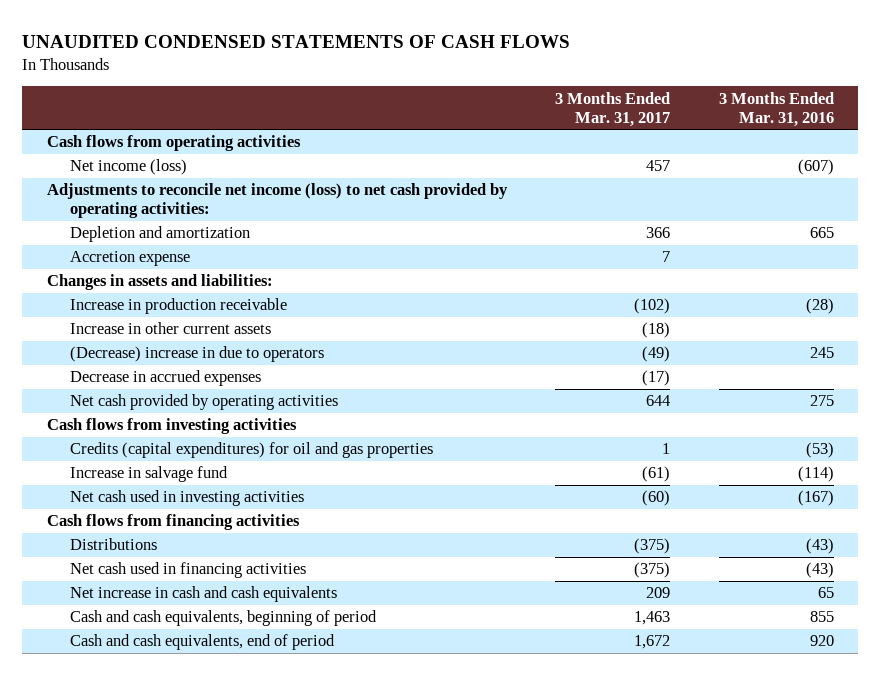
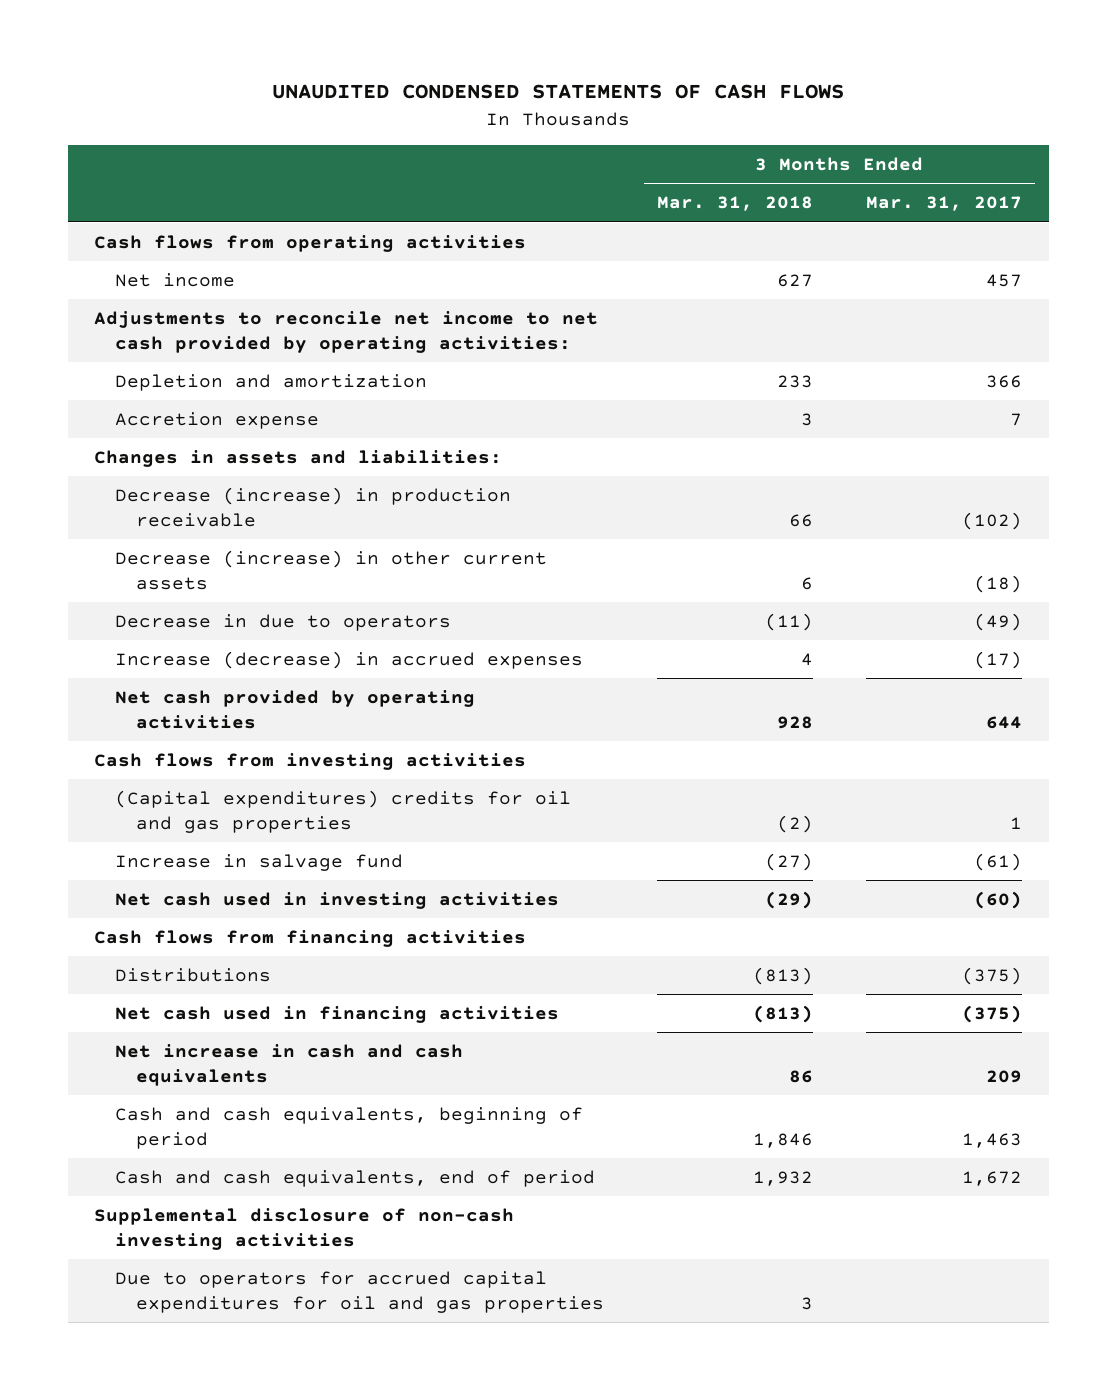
- | 3 Months Ended Mar. 31, 2017 | 3 Months Ended Mar. 31, 2016
+ | 3 Months Ended Mar. 31, 2018 | 3 Months Ended Mar. 31, 2017
- Net income (loss) | 457 | (607)
- Adjustments to reconcile net income (loss) to net cash provided by operating activities:
+ Net income | 627 | 457
+ Adjustments to reconcile net income to net cash provided by operating activities:
- Increase in production receivable | (102) | (28)
- Increase in other current assets | (18) |
- (Decrease) increase in due to operators | (49) | 245
- Decrease in accrued expenses | (17) |
+ Decrease (increase) in production receivable | 66 | (102)
+ Decrease (increase) in other current assets | 6 | (18)
+ Decrease in due to operators | (11) | (49)
+ Increase (decrease) in accrued expenses | 4 | (17)
- Credits (capital expenditures) for oil and gas properties | 1 | (53)
+ (Capital expenditures) credits for oil and gas properties | (2) | 1
+ Supplemental disclosure of non-cash investing activities
+ Due to operators for accrued capital expenditures for oil and gas properties | 3 |

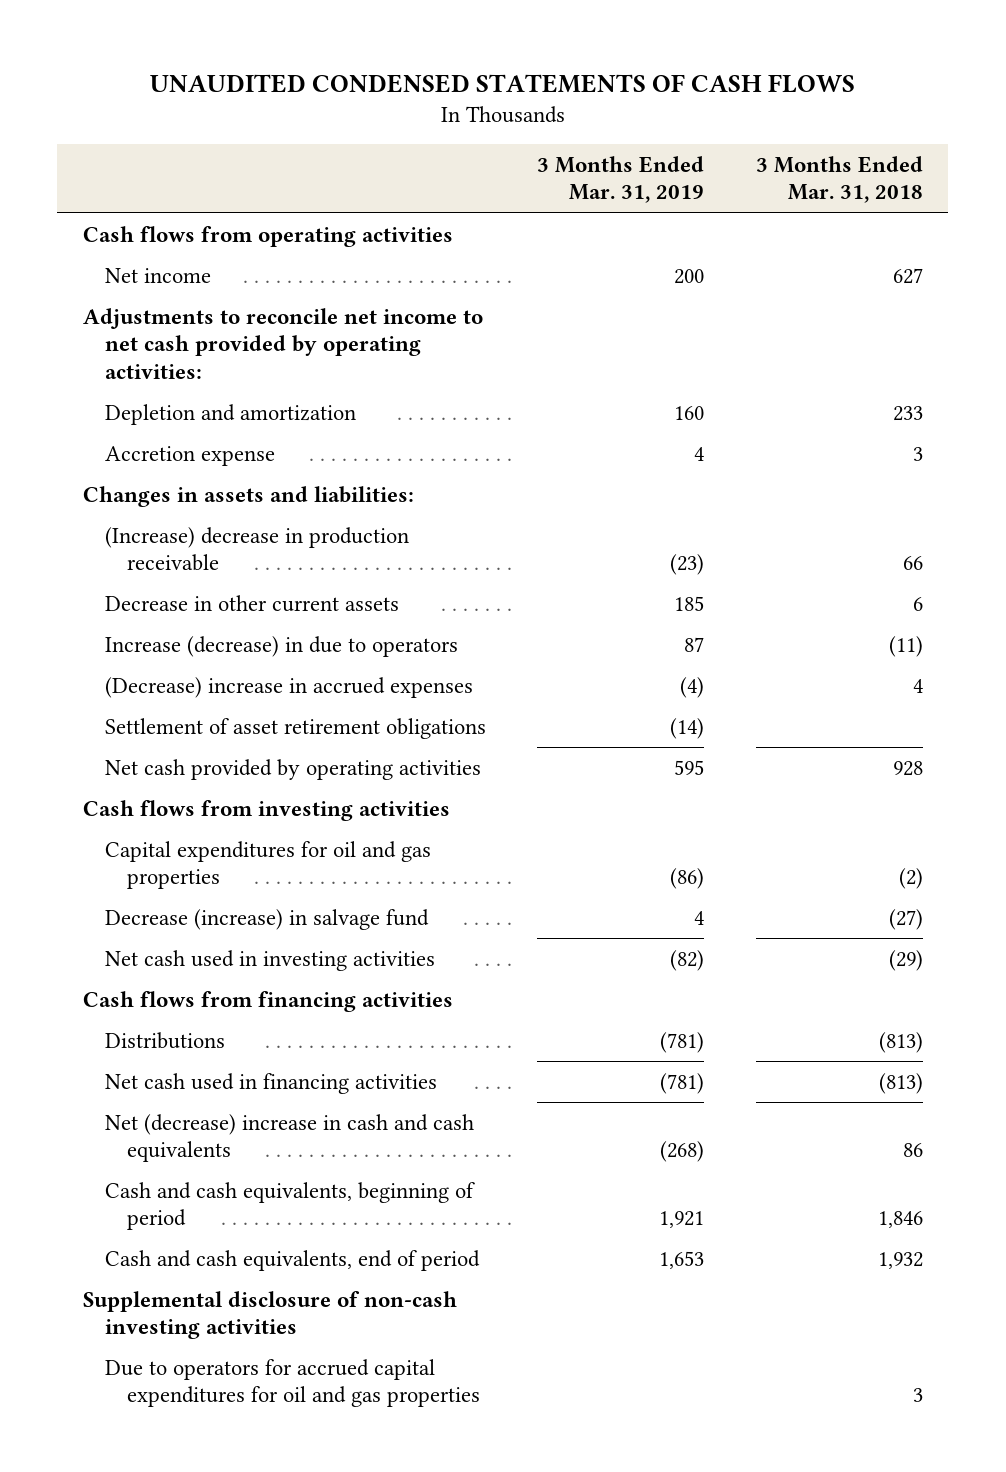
- | 3 Months Ended Mar. 31, 2018 | 3 Months Ended Mar. 31, 2017
+ | 3 Months Ended Mar. 31, 2019 | 3 Months Ended Mar. 31, 2018
- Decrease (increase) in production receivable | 66 | (102)
- Decrease (increase) in other current assets | 6 | (18)
- Decrease in due to operators | (11) | (49)
- Increase (decrease) in accrued expenses | 4 | (17)
+ (Increase) decrease in production receivable | (23) | 66
+ Decrease in other current assets | 185 | 6
+ Increase (decrease) in due to operators | 87 | (11)
+ (Decrease) increase in accrued expenses | (4) | 4
+ Settlement of asset retirement obligations | (14) |
- (Capital expenditures) credits for oil and gas properties | (2) | 1
- Increase in salvage fund | (27) | (61)
+ Capital expenditures for oil and gas properties | (86) | (2)
+ Decrease (increase) in salvage fund | 4 | (27)
- Net increase in cash and cash equivalents | 86 | 209
+ Net (decrease) increase in cash and cash equivalents | (268) | 86

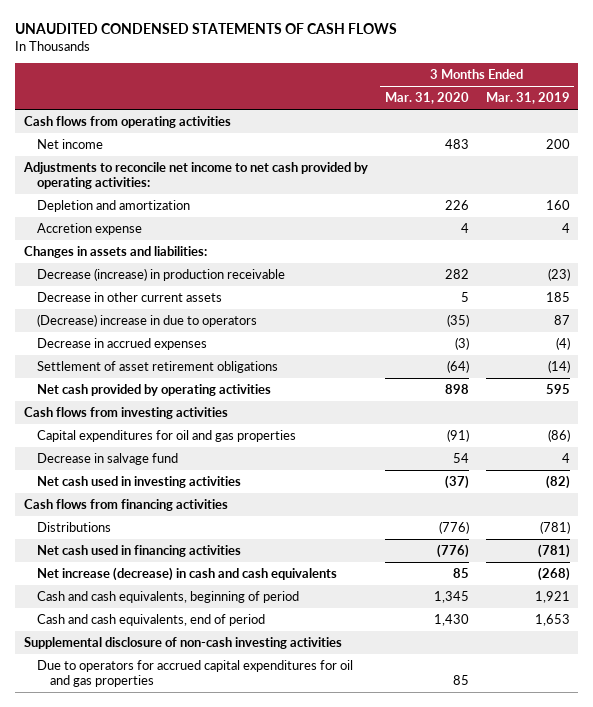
- | 3 Months Ended Mar. 31, 2019 | 3 Months Ended Mar. 31, 2018
+ | 3 Months Ended Mar. 31, 2020 | 3 Months Ended Mar. 31, 2019
- (Increase) decrease in production receivable | (23) | 66
+ Decrease (increase) in production receivable | 282 | (23)
- Increase (decrease) in due to operators | 87 | (11)
- (Decrease) increase in accrued expenses | (4) | 4
+ (Decrease) increase in due to operators | (35) | 87
+ Decrease in accrued expenses | (3) | (4)
- Decrease (increase) in salvage fund | 4 | (27)
+ Decrease in salvage fund | 54 | 4
- Net (decrease) increase in cash and cash equivalents | (268) | 86
+ Net increase (decrease) in cash and cash equivalents | 85 | (268)

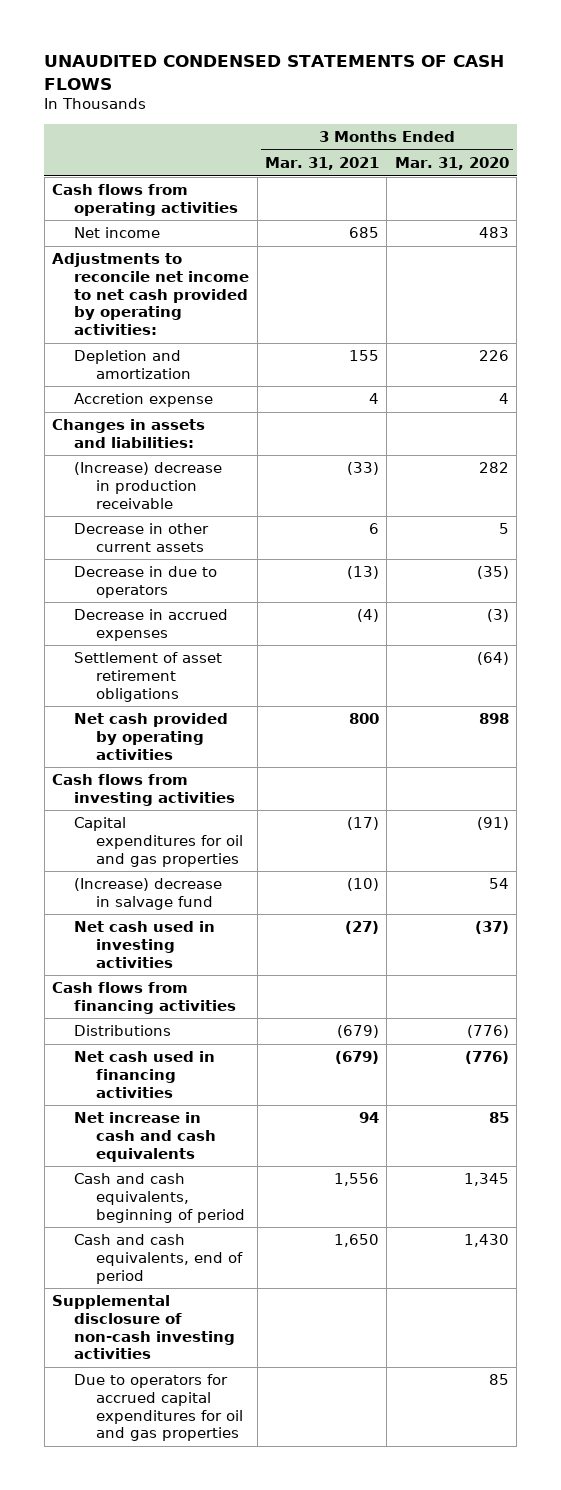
- | 3 Months Ended Mar. 31, 2020 | 3 Months Ended Mar. 31, 2019
+ | 3 Months Ended Mar. 31, 2021 | 3 Months Ended Mar. 31, 2020
- Decrease (increase) in production receivable | 282 | (23)
+ (Increase) decrease in production receivable | (33) | 282
- (Decrease) increase in due to operators | (35) | 87
+ Decrease in due to operators | (13) | (35)
- Decrease in salvage fund | 54 | 4
+ (Increase) decrease in salvage fund | (10) | 54
- Net increase (decrease) in cash and cash equivalents | 85 | (268)
+ Net increase in cash and cash equivalents | 94 | 85

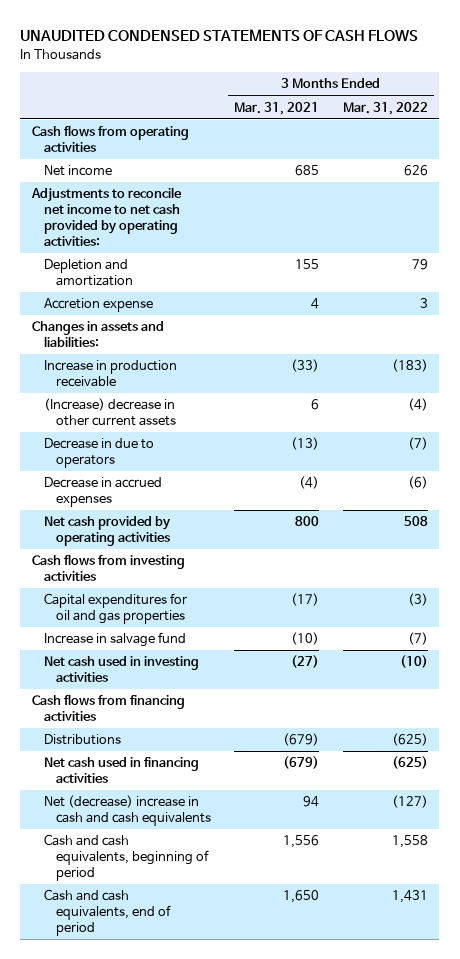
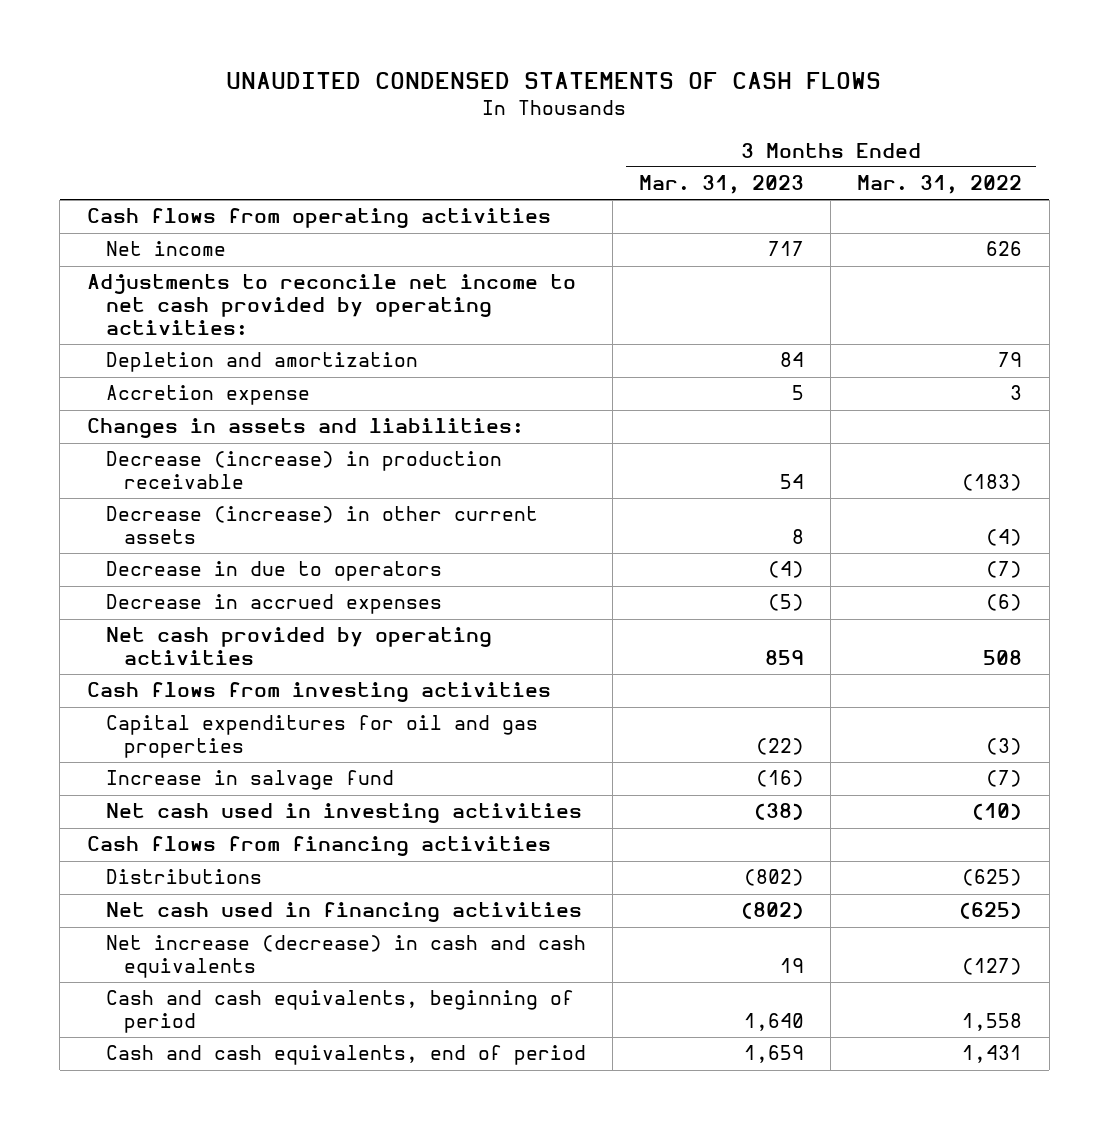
- | 3 Months Ended Mar. 31, 2021 | 3 Months Ended Mar. 31, 2022
+ | 3 Months Ended Mar. 31, 2023 | 3 Months Ended Mar. 31, 2022
- Increase in production receivable | (33) | (183)
- (Increase) decrease in other current assets | 6 | (4)
+ Decrease (increase) in production receivable | 54 | (183)
+ Decrease (increase) in other current assets | 8 | (4)
- Net (decrease) increase in cash and cash equivalents | 94 | (127)
+ Net increase (decrease) in cash and cash equivalents | 19 | (127)

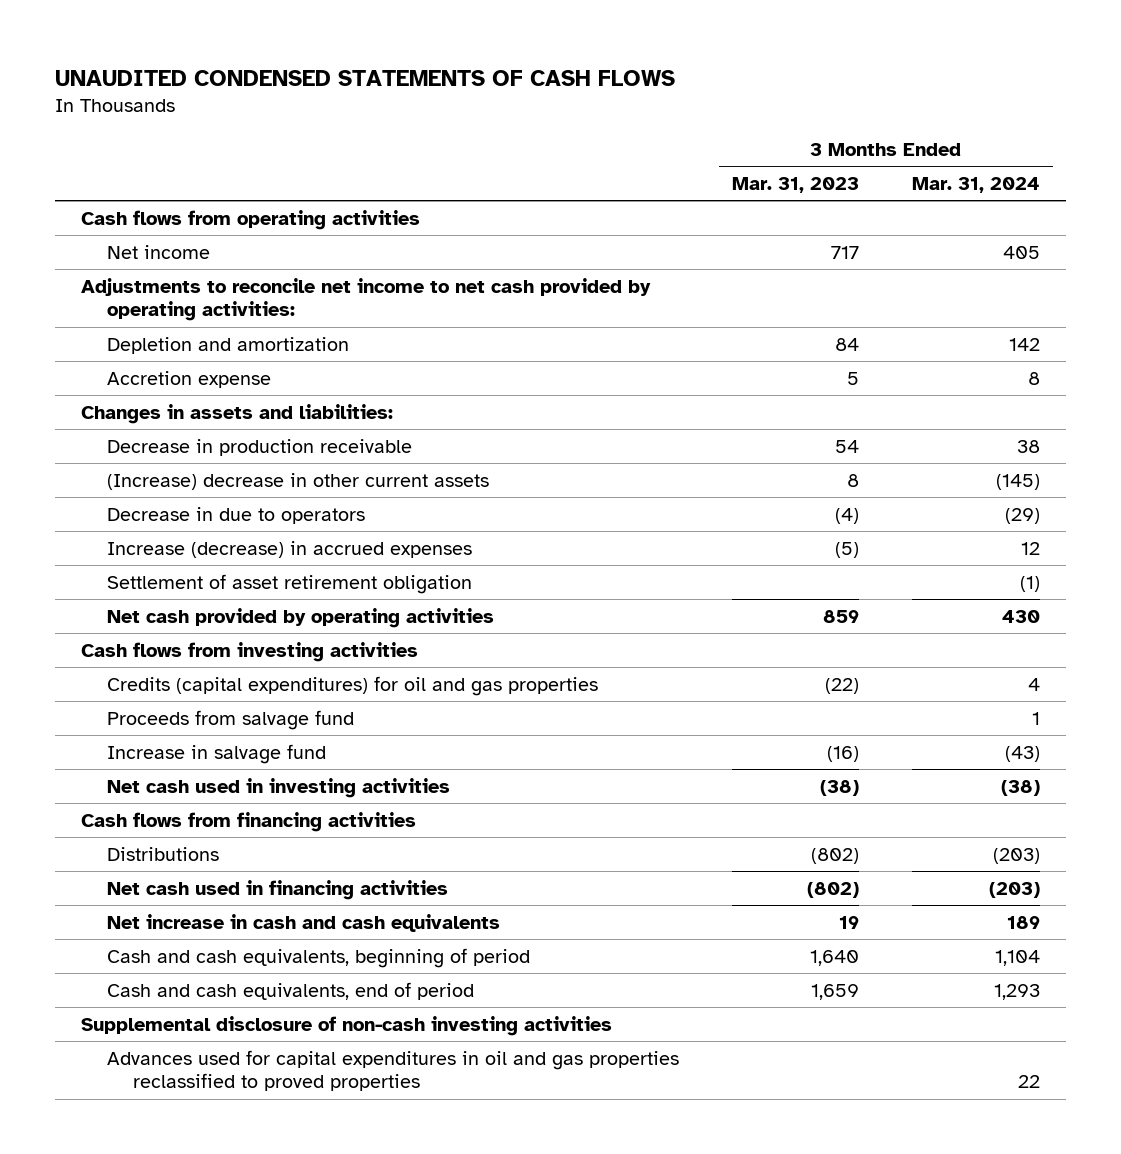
- | 3 Months Ended Mar. 31, 2023 | 3 Months Ended Mar. 31, 2022
+ | 3 Months Ended Mar. 31, 2023 | 3 Months Ended Mar. 31, 2024
- Decrease (increase) in production receivable | 54 | (183)
- Decrease (increase) in other current assets | 8 | (4)
+ Decrease in production receivable | 54 | 38
+ (Increase) decrease in other current assets | 8 | (145)
- Decrease in accrued expenses | (5) | (6)
+ Increase (decrease) in accrued expenses | (5) | 12
+ Settlement of asset retirement obligation | | (1)
- Capital expenditures for oil and gas properties | (22) | (3)
+ Credits (capital expenditures) for oil and gas properties | (22) | 4
+ Proceeds from salvage fund | | 1
- Net increase (decrease) in cash and cash equivalents | 19 | (127)
+ Net increase in cash and cash equivalents | 19 | 189
+ Supplemental disclosure of non-cash investing activities
+ Advances used for capital expenditures in oil and gas properties reclassified to proved properties | | 22

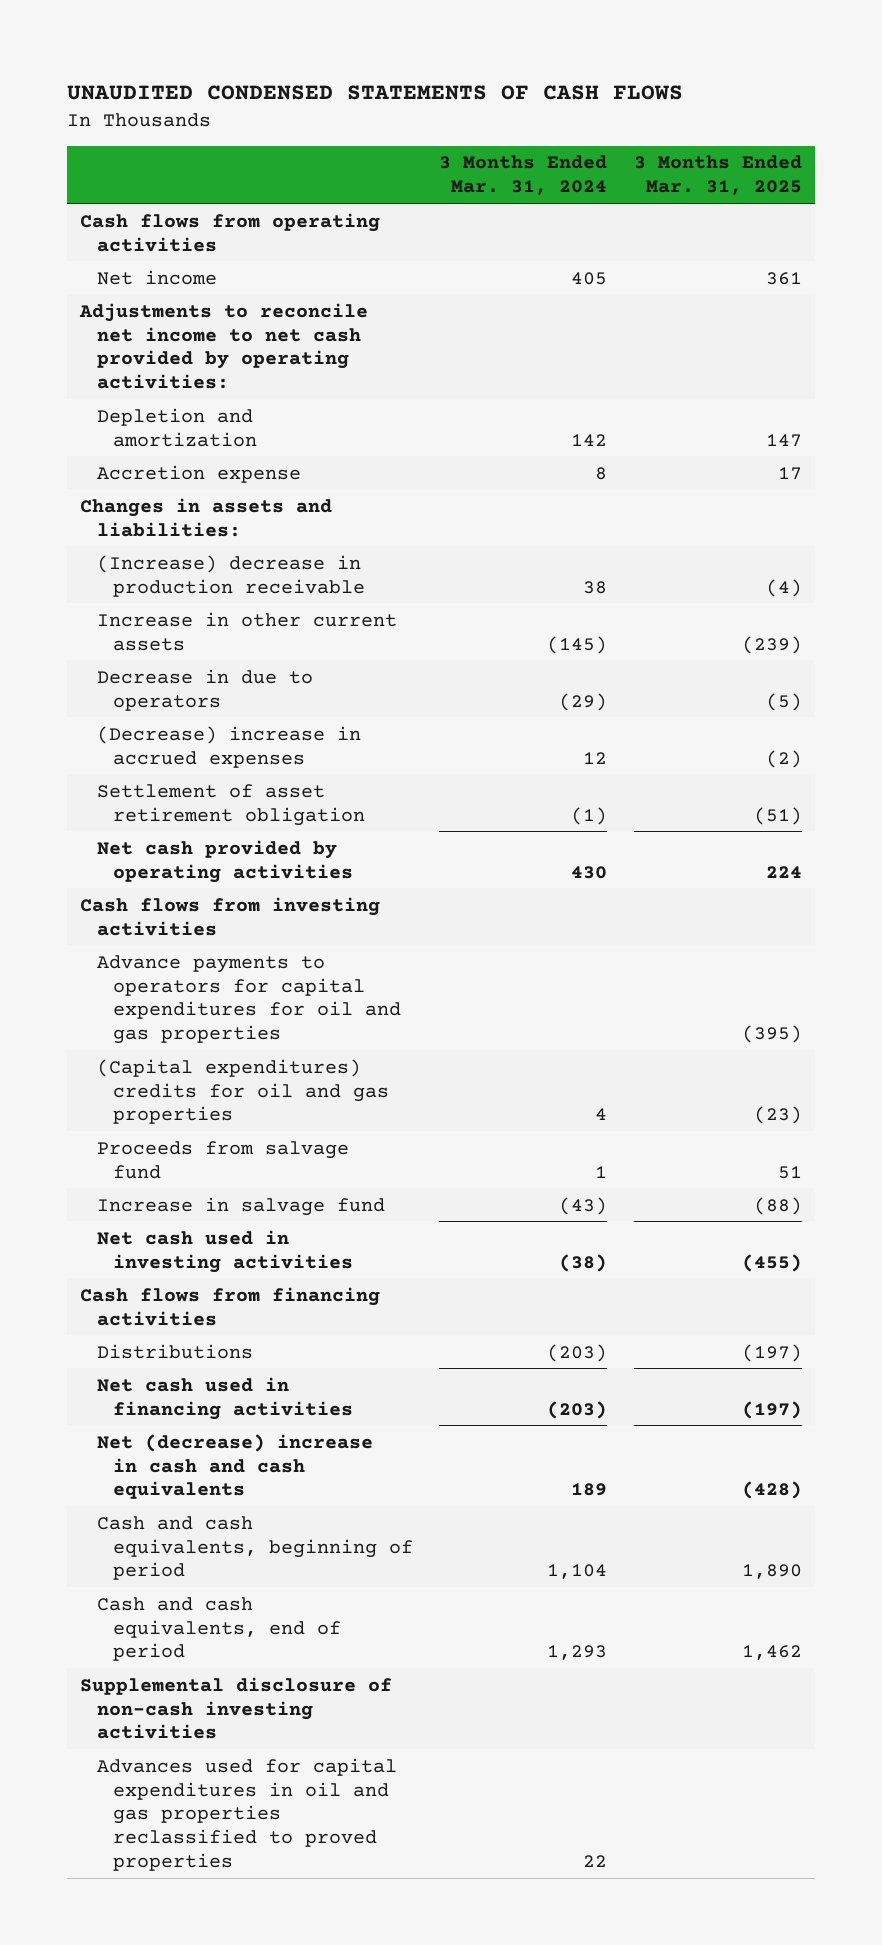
- | 3 Months Ended Mar. 31, 2023 | 3 Months Ended Mar. 31, 2024
+ | 3 Months Ended Mar. 31, 2024 | 3 Months Ended Mar. 31, 2025
- Decrease in production receivable | 54 | 38
- (Increase) decrease in other current assets | 8 | (145)
+ (Increase) decrease in production receivable | 38 | (4)
+ Increase in other current assets | (145) | (239)
- Increase (decrease) in accrued expenses | (5) | 12
+ (Decrease) increase in accrued expenses | 12 | (2)
- Credits (capital expenditures) for oil and gas properties | (22) | 4
+ Advance payments to operators for capital expenditures for oil and gas properties | | (395)
+ (Capital expenditures) credits for oil and gas properties | 4 | (23)
- Net increase in cash and cash equivalents | 19 | 189
+ Net (decrease) increase in cash and cash equivalents | 189 | (428)

